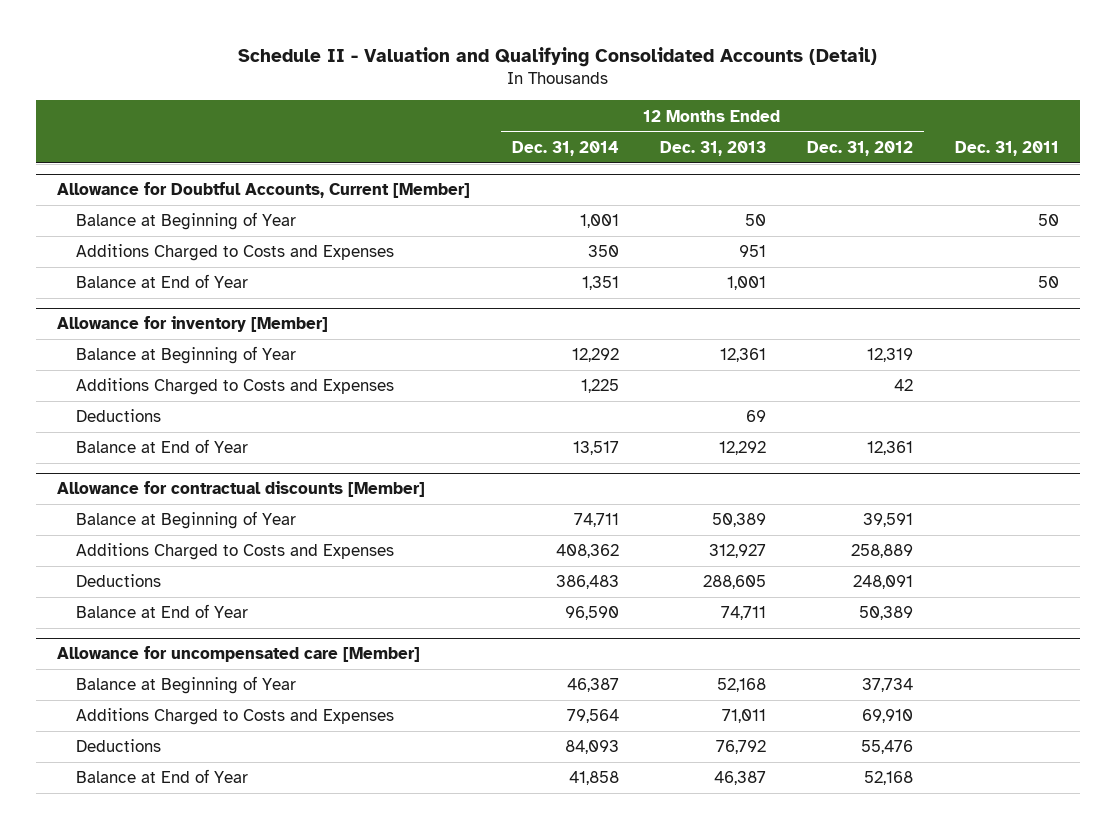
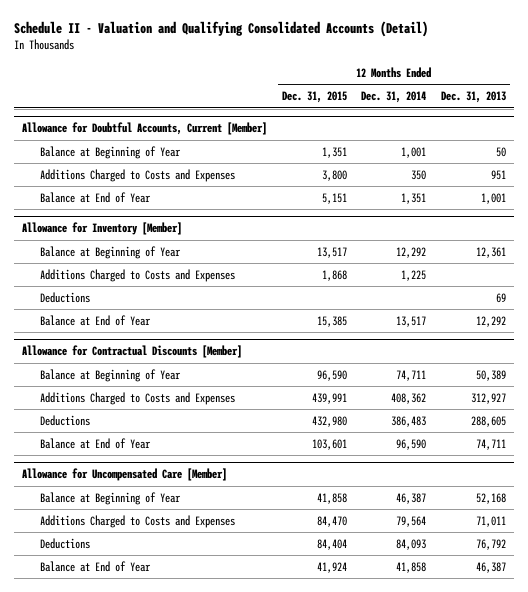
- | 12 Months Ended Dec. 31, 2014 | 12 Months Ended Dec. 31, 2013 | 12 Months Ended Dec. 31, 2012 | Dec. 31, 2011
+ | 12 Months Ended Dec. 31, 2015 | 12 Months Ended Dec. 31, 2014 | 12 Months Ended Dec. 31, 2013
- Allowance for inventory [Member]
+ Allowance for Inventory [Member]
- Allowance for contractual discounts [Member]
+ Allowance for Contractual Discounts [Member]
- Allowance for uncompensated care [Member]
+ Allowance for Uncompensated Care [Member]

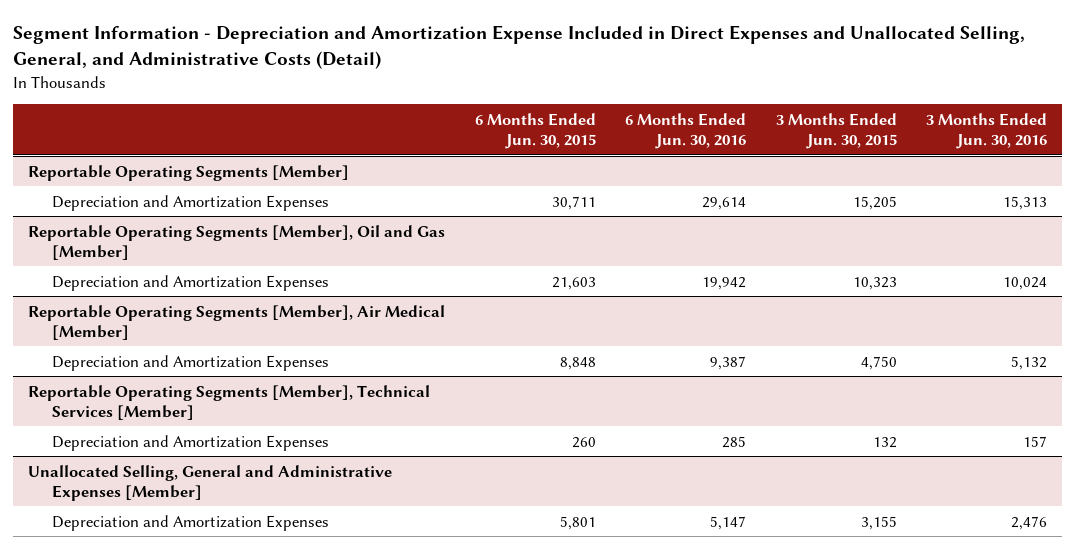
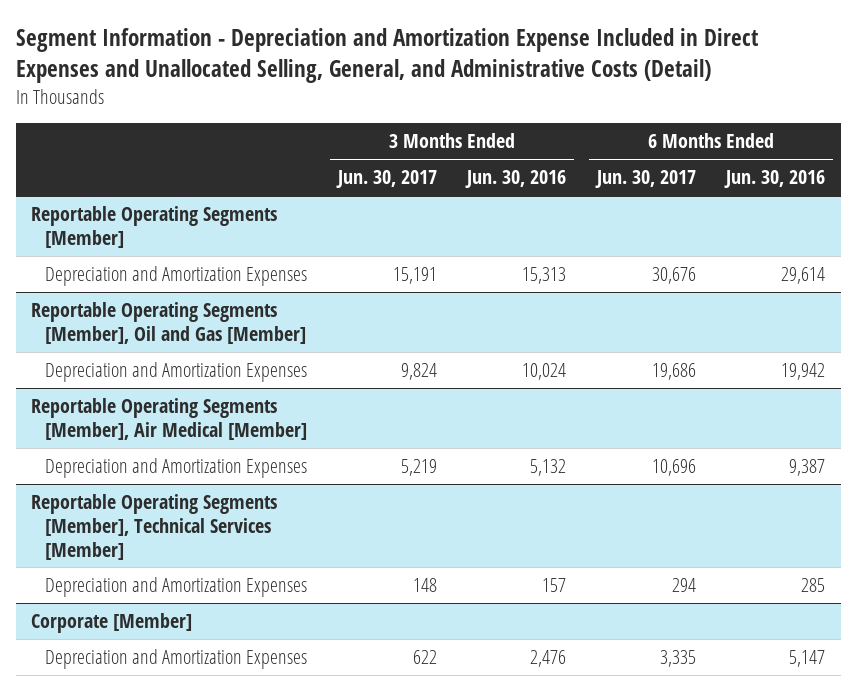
- | 6 Months Ended Jun. 30, 2015 | 6 Months Ended Jun. 30, 2016 | 3 Months Ended Jun. 30, 2015 | 3 Months Ended Jun. 30, 2016
+ | 3 Months Ended Jun. 30, 2017 | 3 Months Ended Jun. 30, 2016 | 6 Months Ended Jun. 30, 2017 | 6 Months Ended Jun. 30, 2016
- Unallocated Selling, General and Administrative Expenses [Member]
+ Corporate [Member]

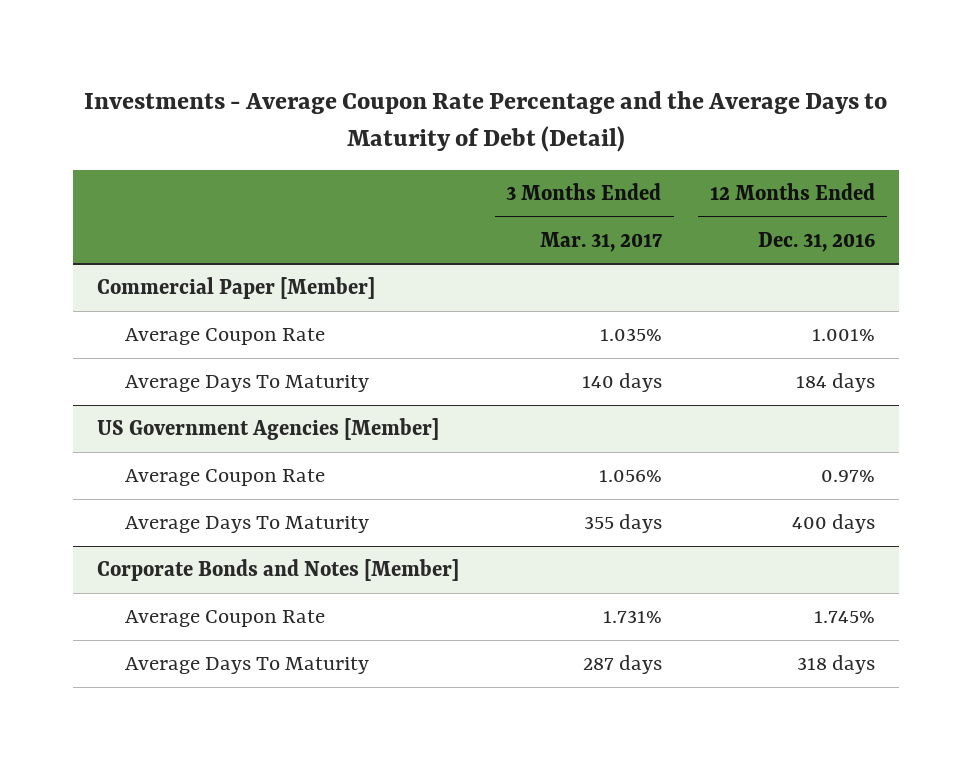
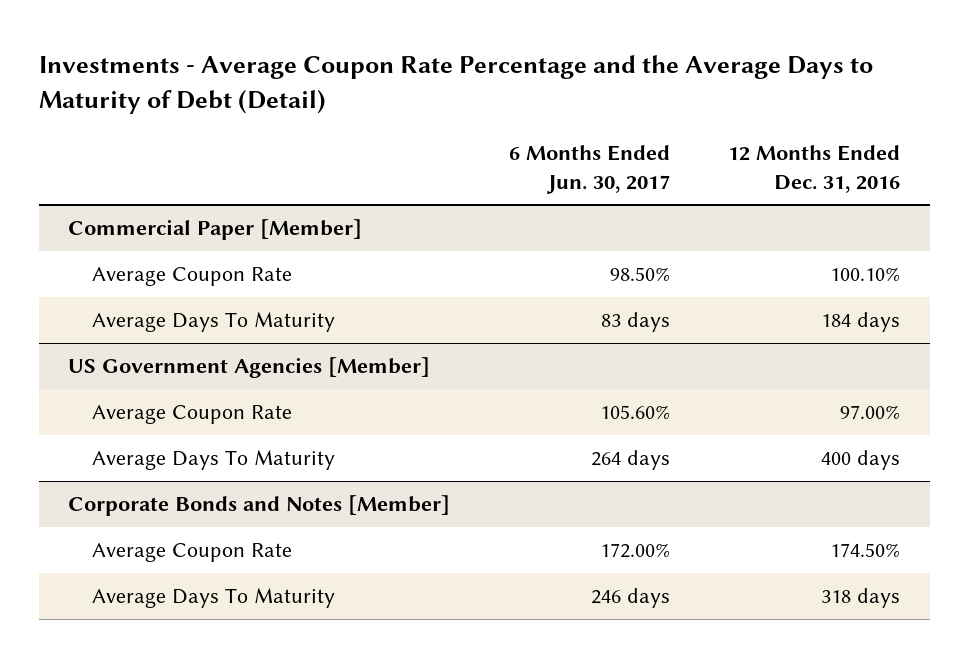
- | 3 Months Ended Mar. 31, 2017 | 12 Months Ended Dec. 31, 2016
+ | 6 Months Ended Jun. 30, 2017 | 12 Months Ended Dec. 31, 2016
@ Commercial Paper [Member]
- Average Coupon Rate | 1.035% | 1.001%
+ Average Coupon Rate | 98.50% | 100.10%
@ US Government Agencies [Member]
- Average Coupon Rate | 1.056% | 0.97%
+ Average Coupon Rate | 105.60% | 97.00%
@ Corporate Bonds and Notes [Member]
- Average Coupon Rate | 1.731% | 1.745%
+ Average Coupon Rate | 172.00% | 174.50%

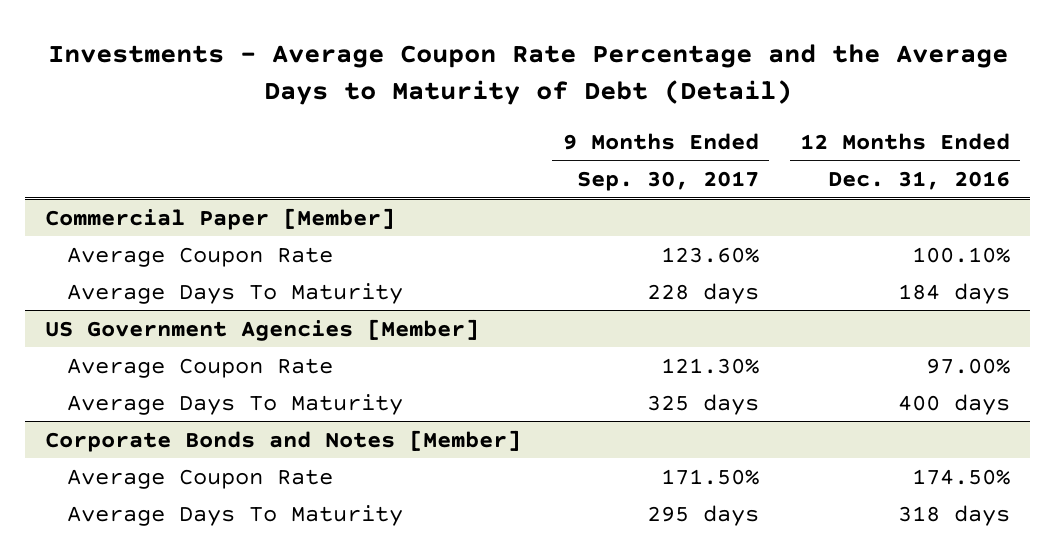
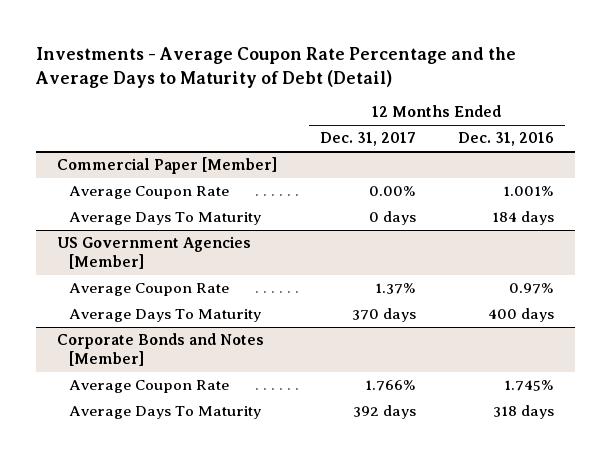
- | 9 Months Ended Sep. 30, 2017 | 12 Months Ended Dec. 31, 2016
+ | 12 Months Ended Dec. 31, 2017 | 12 Months Ended Dec. 31, 2016
@ Commercial Paper [Member]
- Average Coupon Rate | 123.60% | 100.10%
+ Average Coupon Rate | 0.00% | 1.001%
@ US Government Agencies [Member]
- Average Coupon Rate | 121.30% | 97.00%
+ Average Coupon Rate | 1.37% | 0.97%
@ Corporate Bonds and Notes [Member]
- Average Coupon Rate | 171.50% | 174.50%
+ Average Coupon Rate | 1.766% | 1.745%

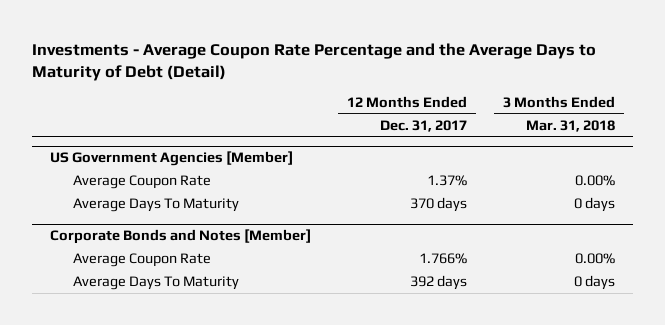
- | 12 Months Ended Dec. 31, 2017 | 12 Months Ended Dec. 31, 2016
+ | 12 Months Ended Dec. 31, 2017 | 3 Months Ended Mar. 31, 2018
- Commercial Paper [Member]
- Average Coupon Rate | 0.00% | 1.001%
- Average Days To Maturity | 0 days | 184 days

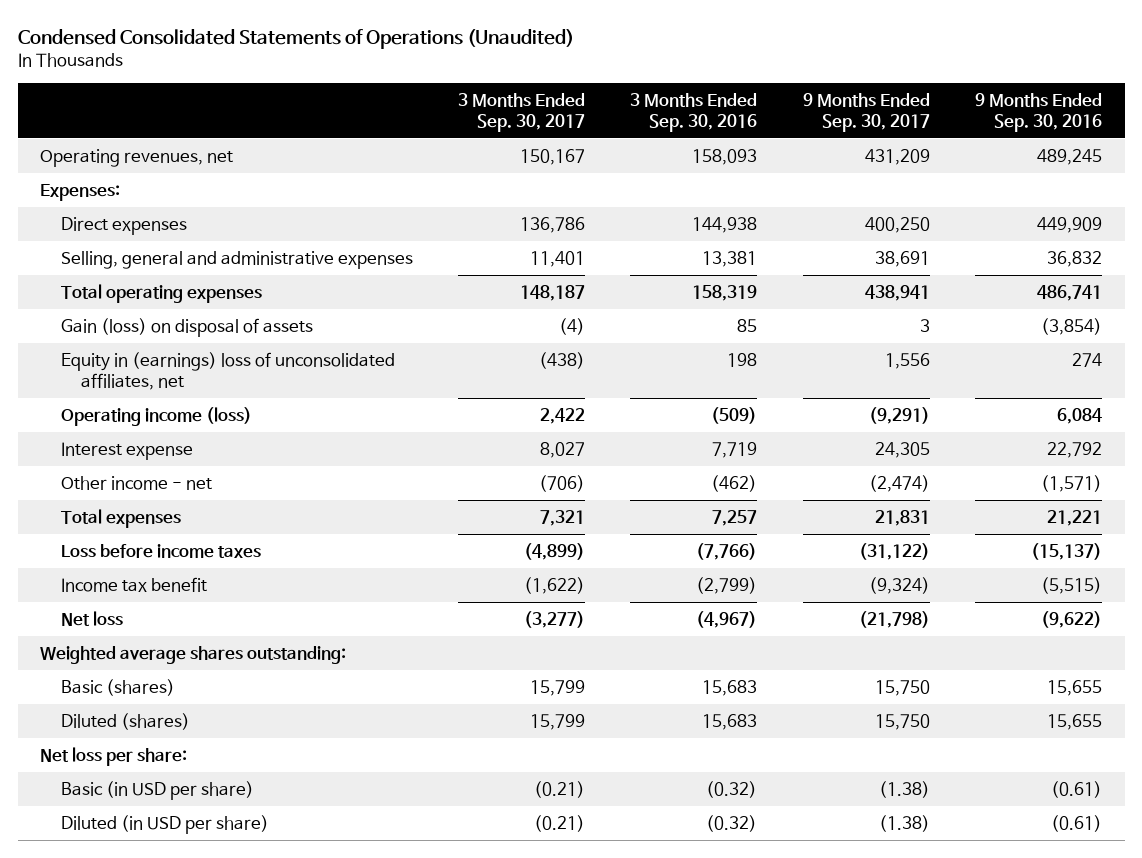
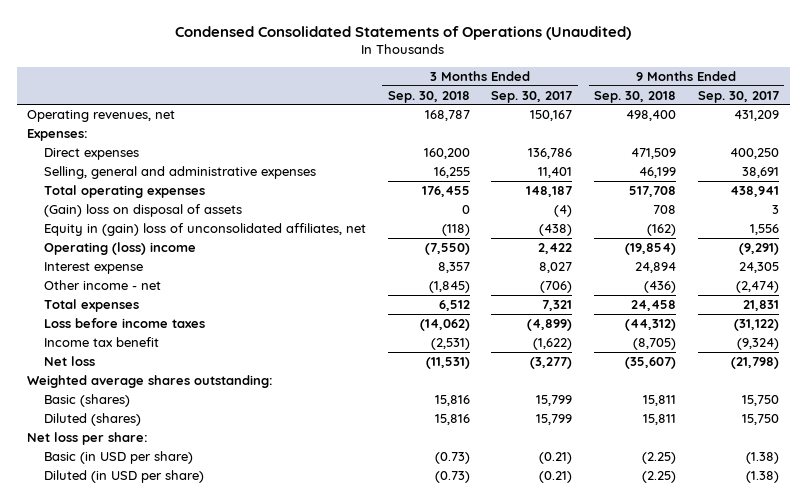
- | 3 Months Ended Sep. 30, 2017 | 3 Months Ended Sep. 30, 2016 | 9 Months Ended Sep. 30, 2017 | 9 Months Ended Sep. 30, 2016
+ | 3 Months Ended Sep. 30, 2018 | 3 Months Ended Sep. 30, 2017 | 9 Months Ended Sep. 30, 2018 | 9 Months Ended Sep. 30, 2017
- Gain (loss) on disposal of assets | (4) | 85 | 3 | (3,854)
- Equity in (earnings) loss of unconsolidated affiliates, net | (438) | 198 | 1,556 | 274
- Operating income (loss) | 2,422 | (509) | (9,291) | 6,084
+ (Gain) loss on disposal of assets | 0 | (4) | 708 | 3
+ Equity in (gain) loss of unconsolidated affiliates, net | (118) | (438) | (162) | 1,556
+ Operating (loss) income | (7,550) | 2,422 | (19,854) | (9,291)

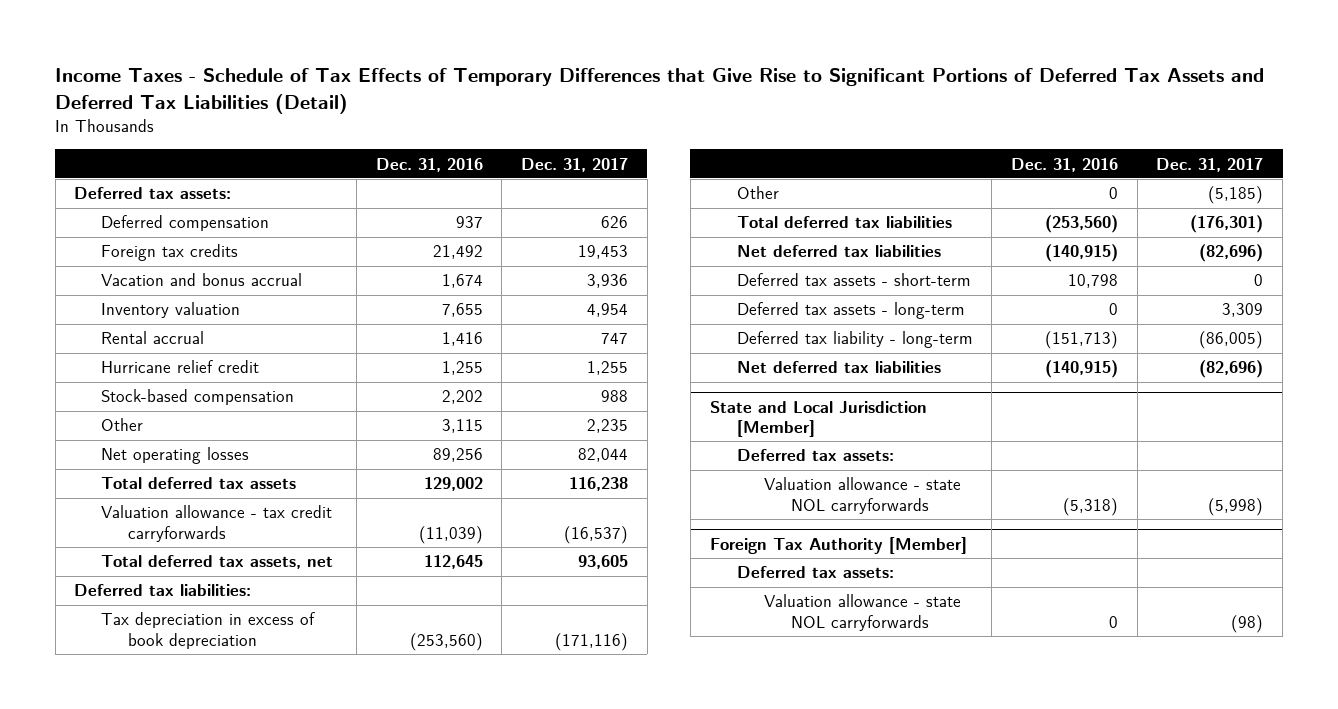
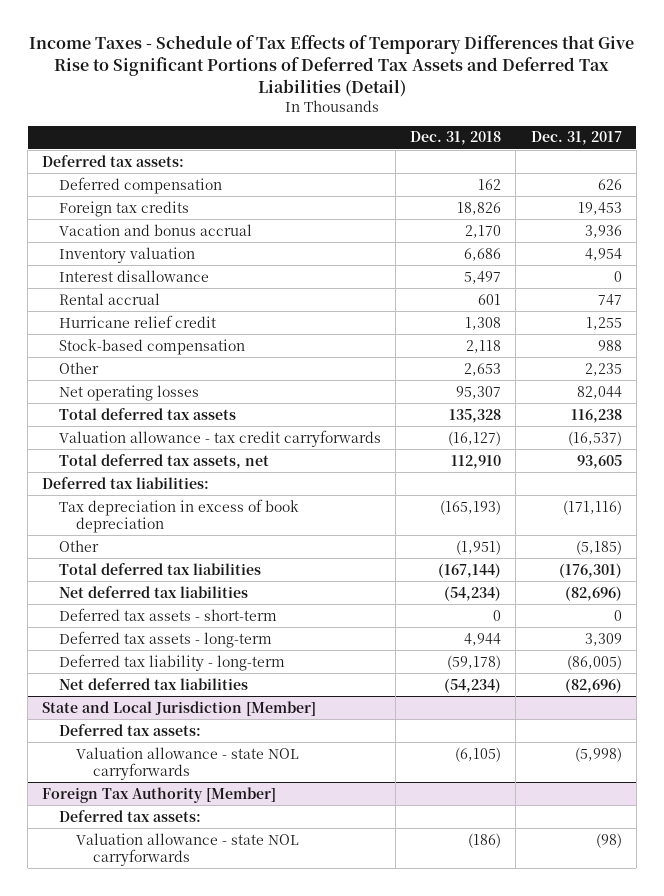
- | Dec. 31, 2016 | Dec. 31, 2017
+ | Dec. 31, 2018 | Dec. 31, 2017
+ Interest disallowance | 5,497 | 0

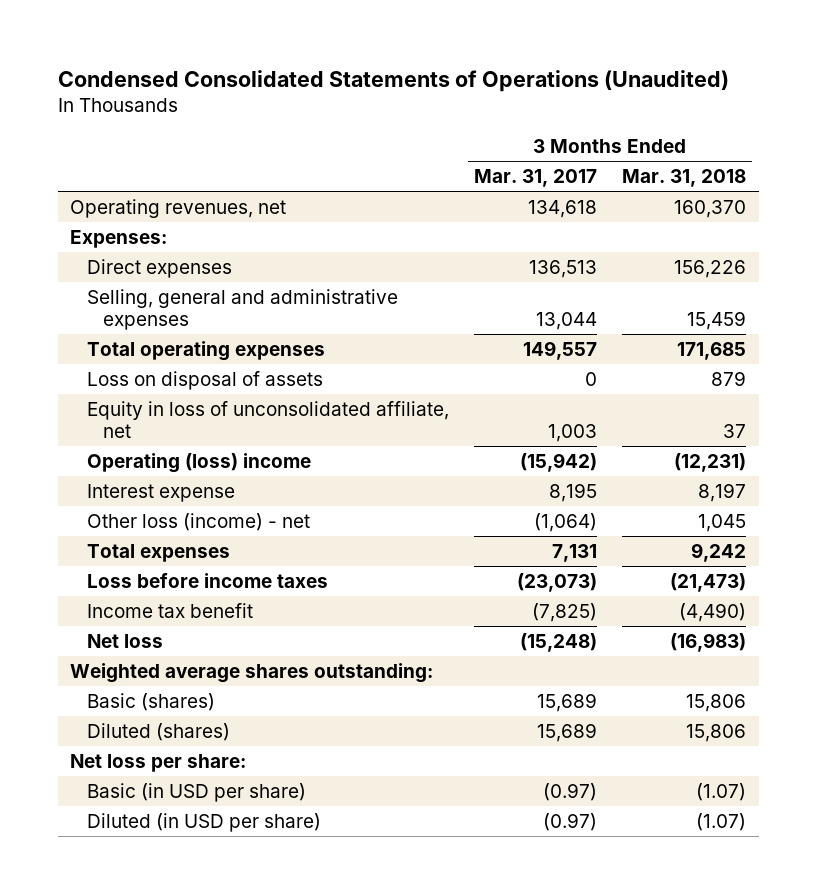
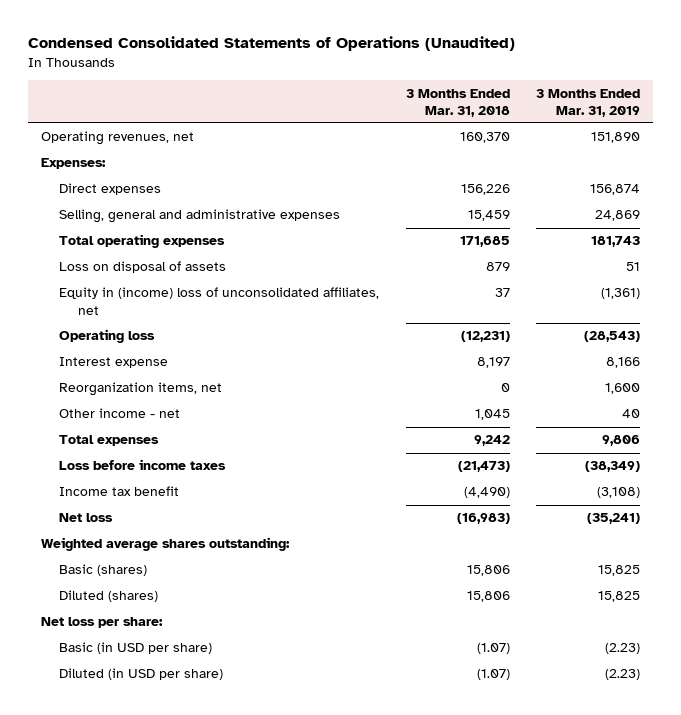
- | 3 Months Ended Mar. 31, 2017 | 3 Months Ended Mar. 31, 2018
+ | 3 Months Ended Mar. 31, 2018 | 3 Months Ended Mar. 31, 2019
- Equity in loss of unconsolidated affiliate, net | 1,003 | 37
- Operating (loss) income | (15,942) | (12,231)
+ Equity in (income) loss of unconsolidated affiliates, net | 37 | (1,361)
+ Operating loss | (12,231) | (28,543)
- Other loss (income) - net | (1,064) | 1,045
+ Reorganization items, net | 0 | 1,600
+ Other income - net | 1,045 | 40

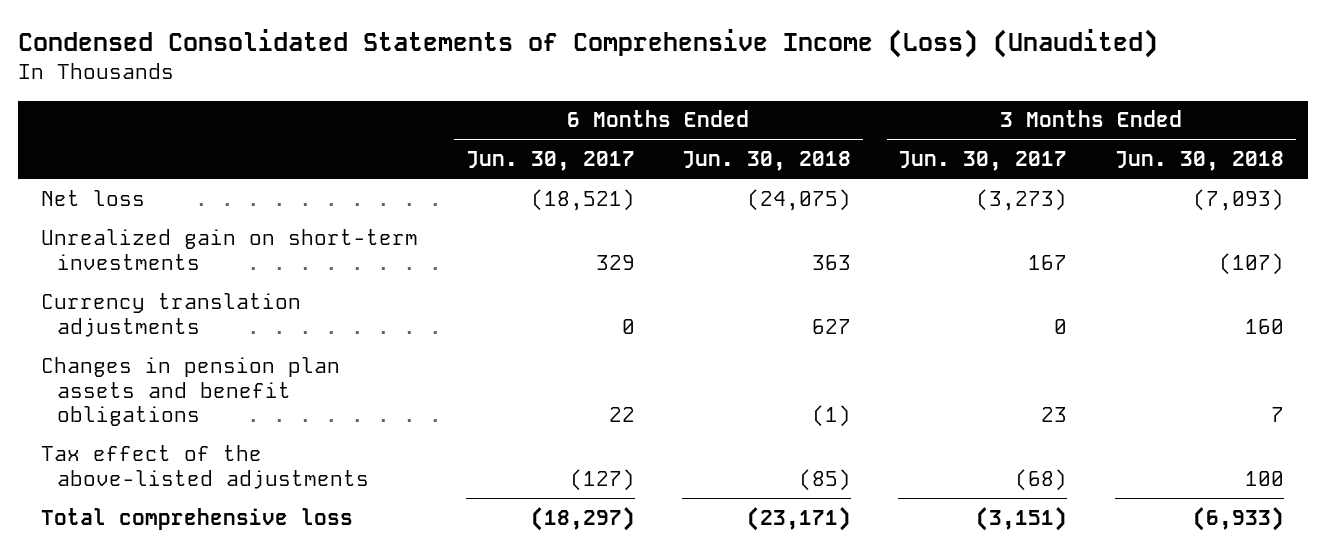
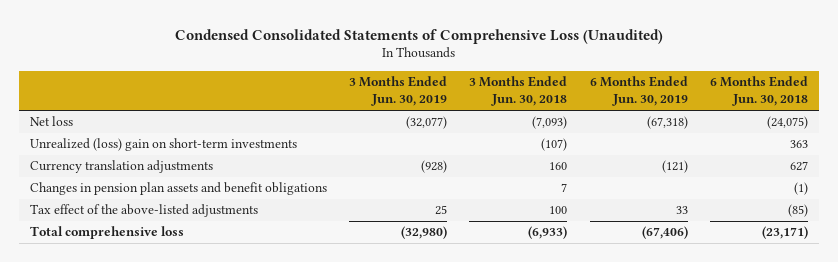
- Condensed Consolidated Statements of Comprehensive Income (Loss) (Unaudited)
+ Condensed Consolidated Statements of Comprehensive Loss (Unaudited)
- | 6 Months Ended Jun. 30, 2017 | 6 Months Ended Jun. 30, 2018 | 3 Months Ended Jun. 30, 2017 | 3 Months Ended Jun. 30, 2018
+ | 3 Months Ended Jun. 30, 2019 | 3 Months Ended Jun. 30, 2018 | 6 Months Ended Jun. 30, 2019 | 6 Months Ended Jun. 30, 2018
- Unrealized gain on short-term investments | 329 | 363 | 167 | (107)
+ Unrealized (loss) gain on short-term investments | | (107) | | 363

